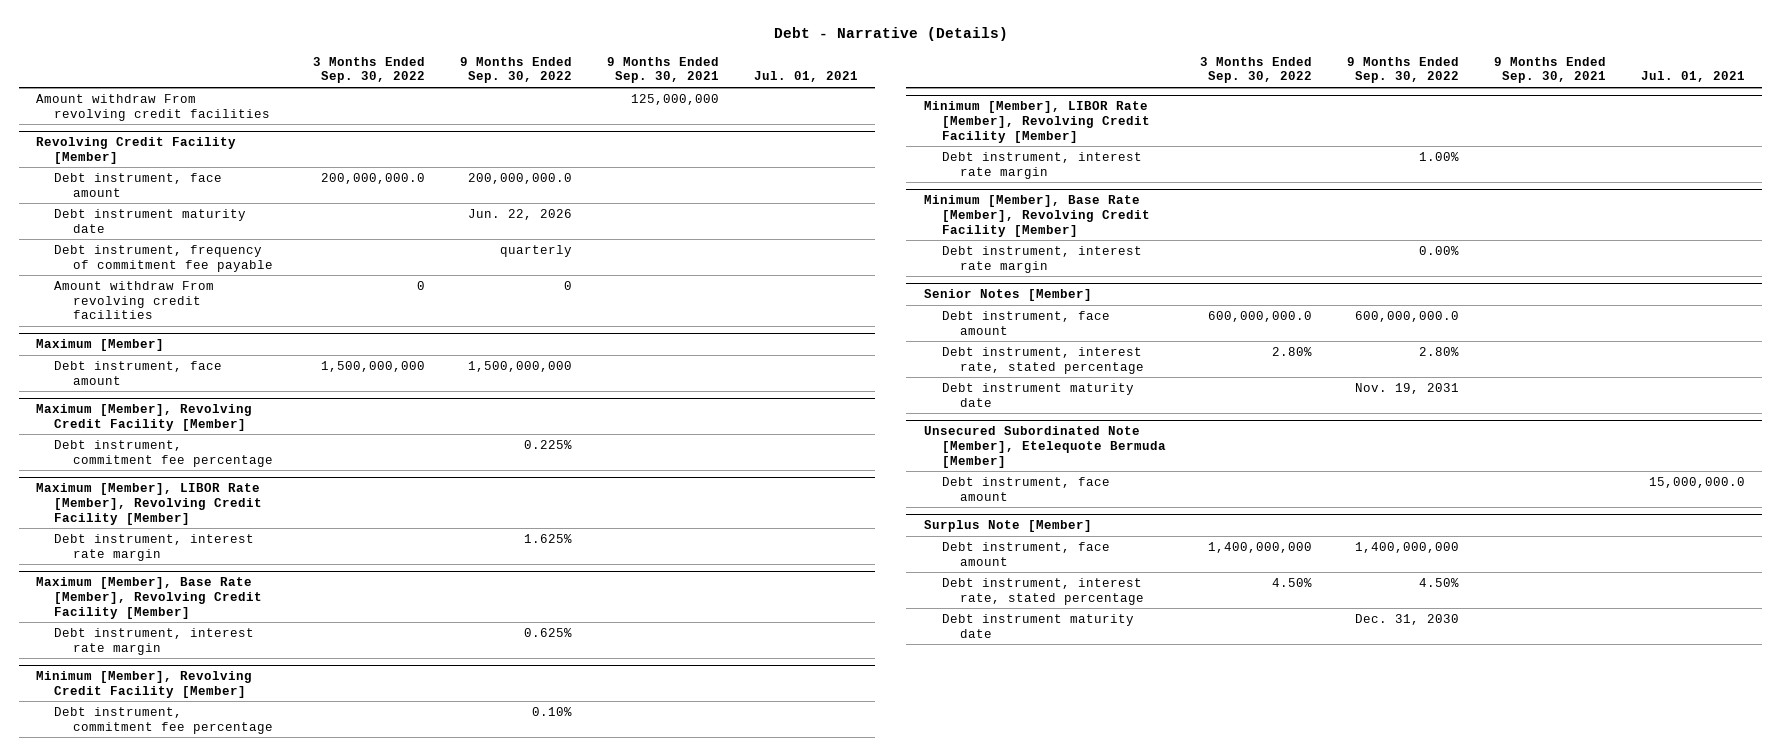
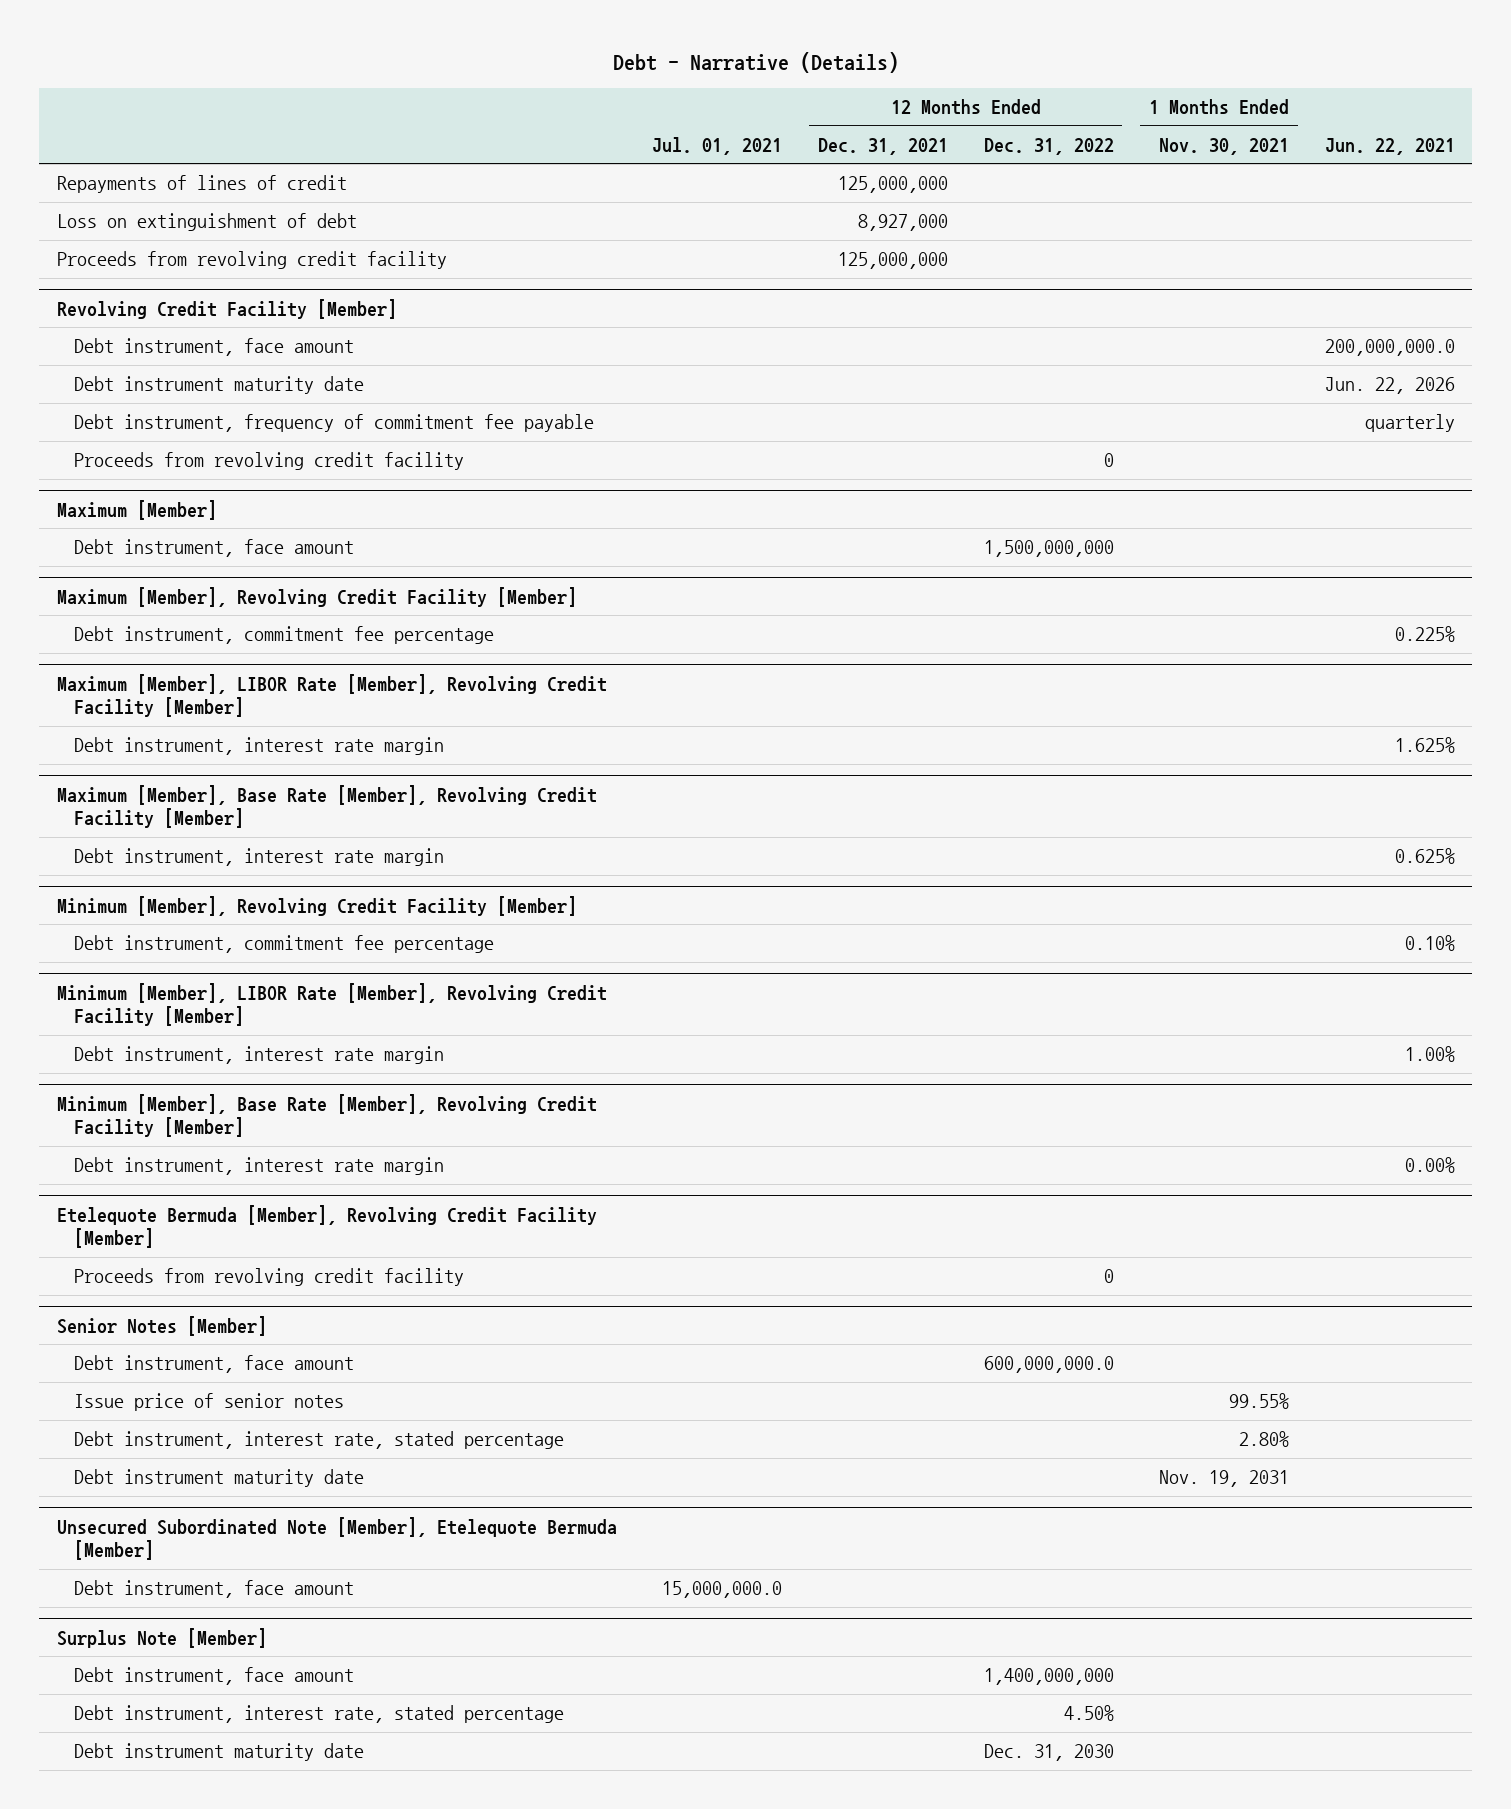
- | 3 Months Ended Sep. 30, 2022 | 9 Months Ended Sep. 30, 2022 | 9 Months Ended Sep. 30, 2021 | Jul. 01, 2021
+ | Jul. 01, 2021 | 12 Months Ended Dec. 31, 2021 | 12 Months Ended Dec. 31, 2022 | 1 Months Ended Nov. 30, 2021 | Jun. 22, 2021
- Amount withdraw From revolving credit facilities | | | 125,000,000 |
+ Repayments of lines of credit | | 125,000,000 | | |
+ Loss on extinguishment of debt | | 8,927,000 | | |
+ Proceeds from revolving credit facility | | 125,000,000 | | |
@ Revolving Credit Facility [Member]
- Amount withdraw From revolving credit facilities | 0 | 0 | |
+ Proceeds from revolving credit facility | | | 0 | |
+ Etelequote Bermuda [Member], Revolving Credit Facility [Member]
+ Proceeds from revolving credit facility | | | 0 | |
@ Senior Notes [Member]
+ Issue price of senior notes | | | | 99.55% |

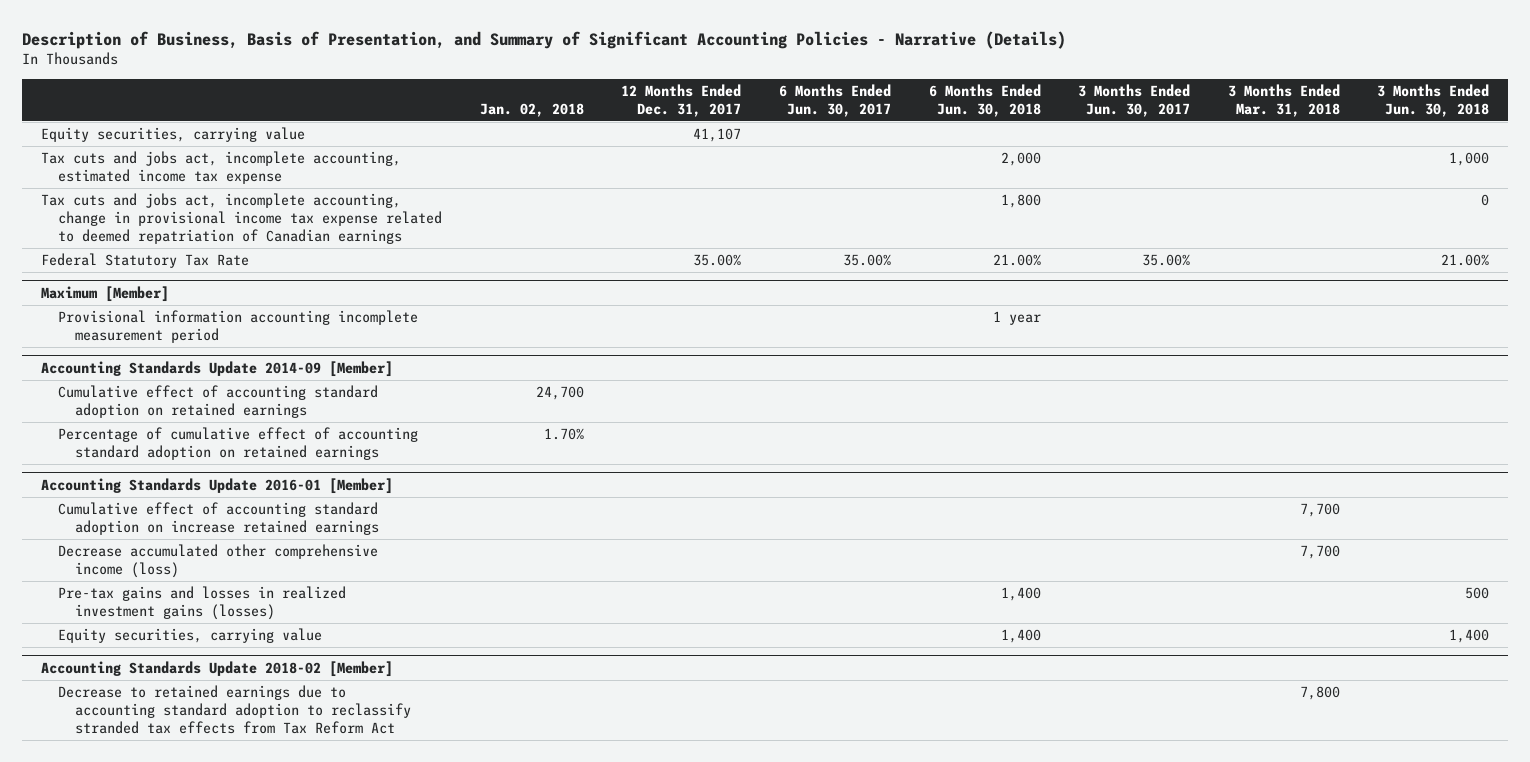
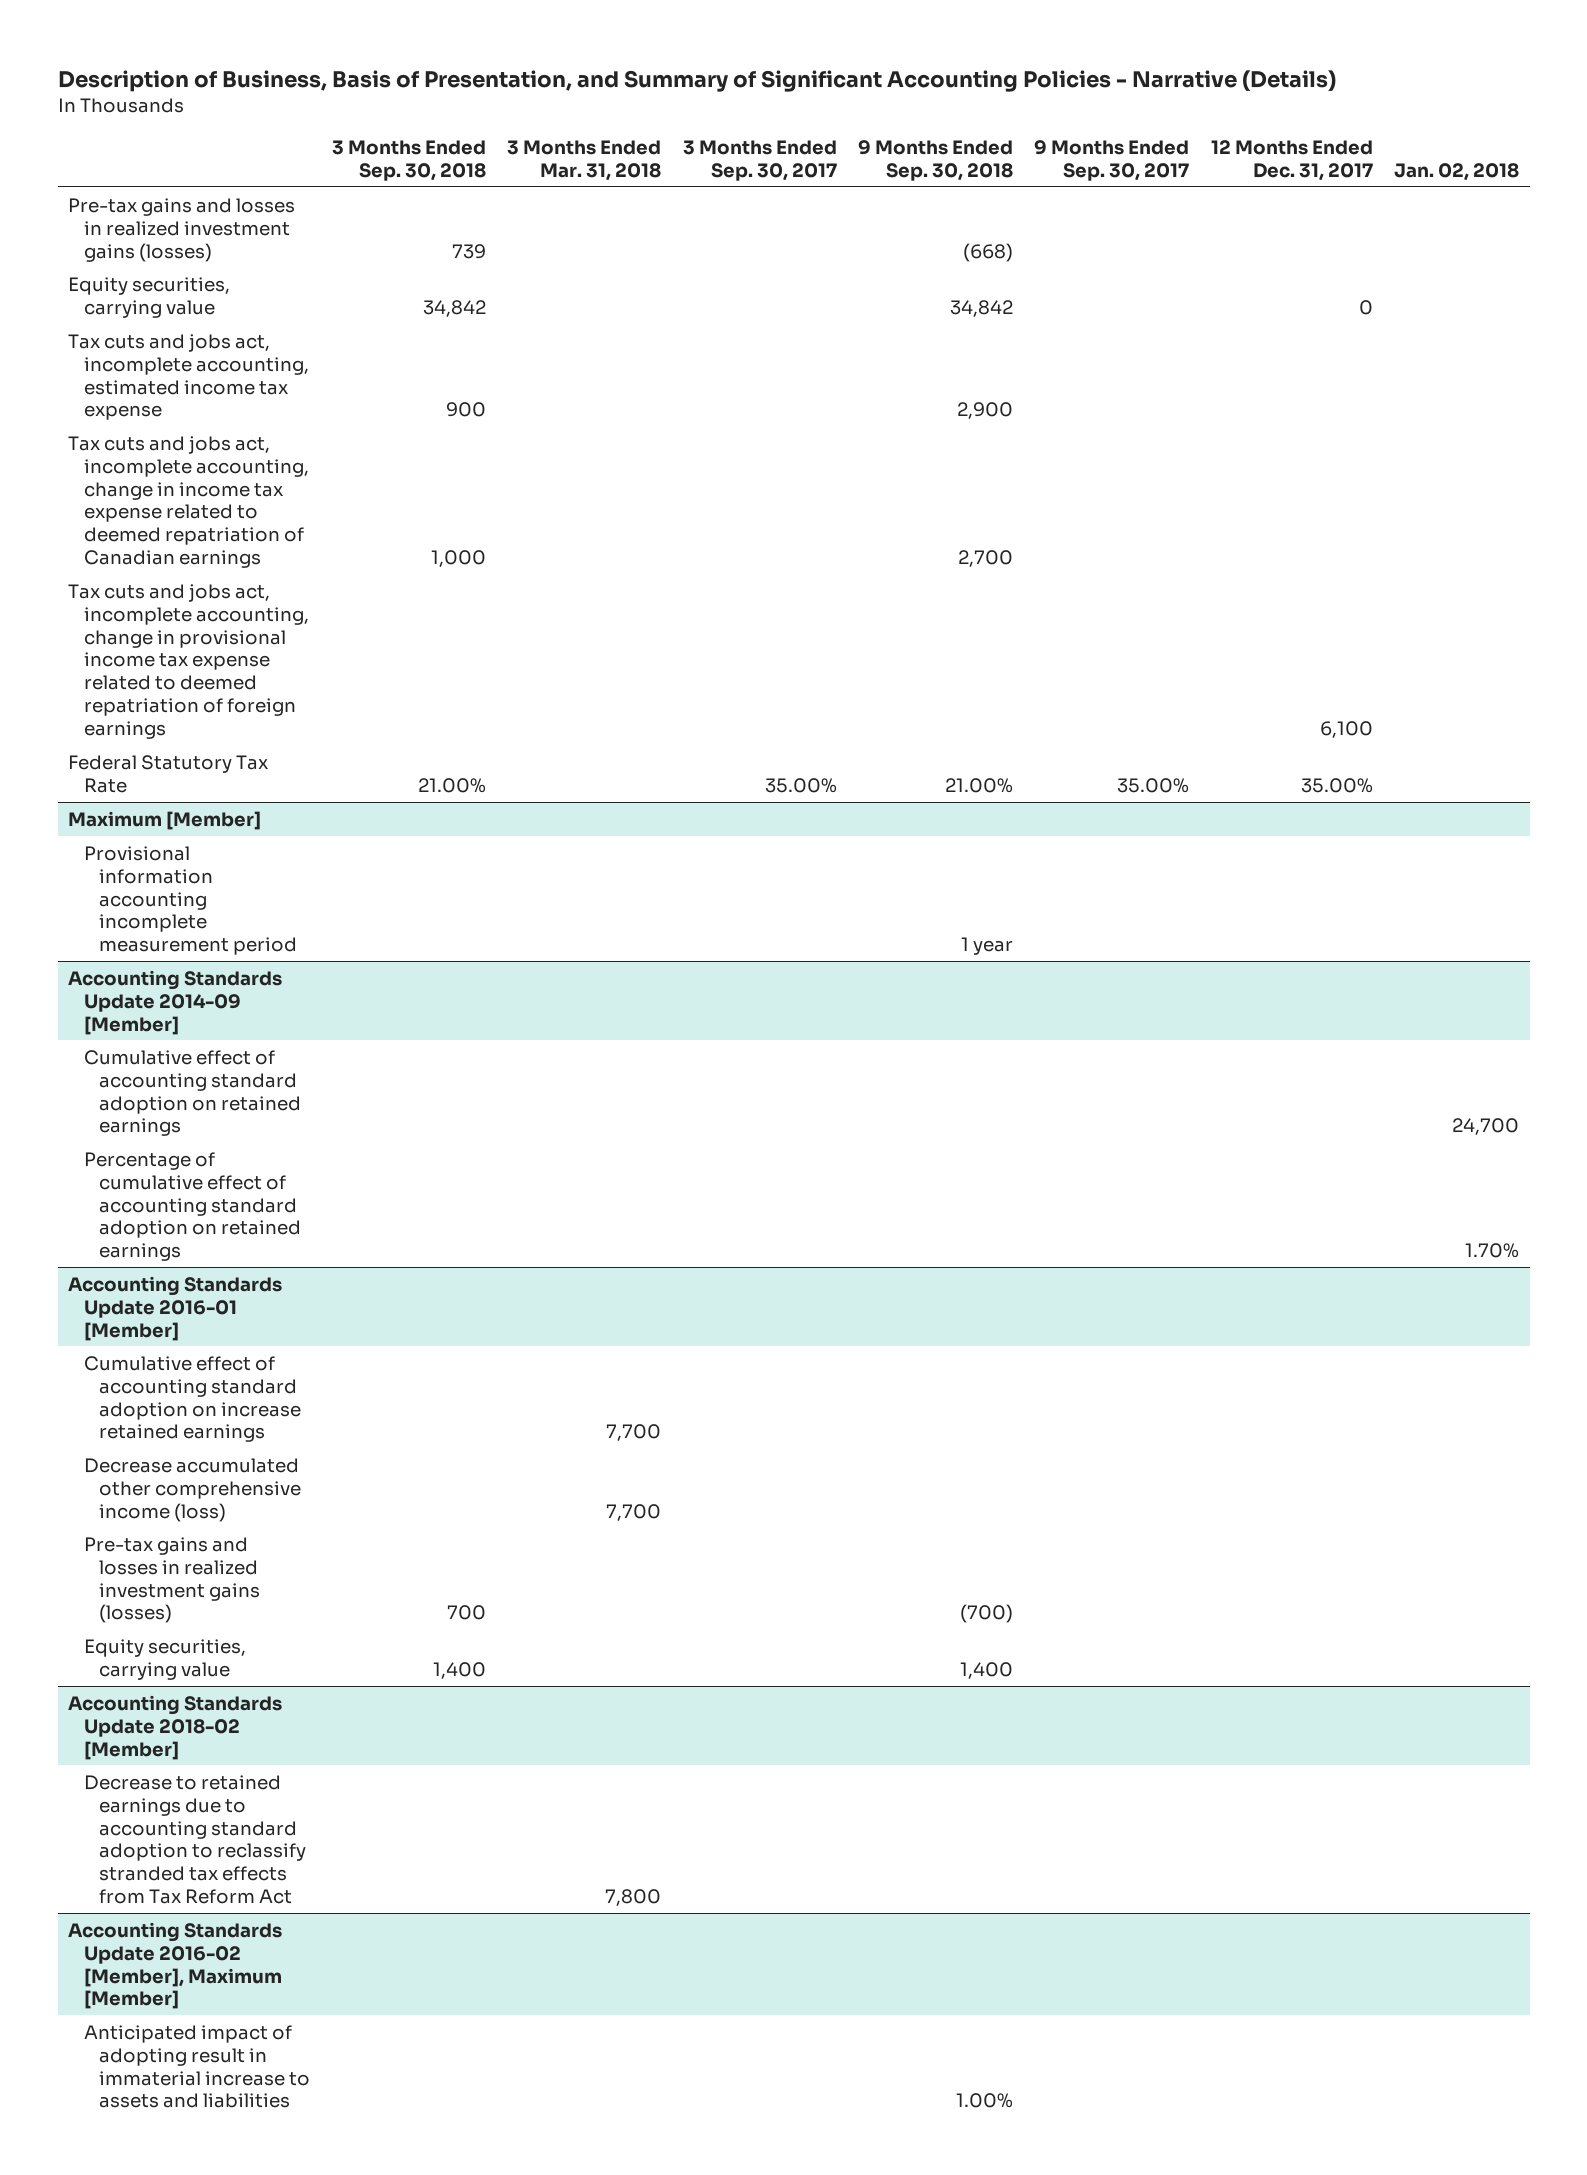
- | Jan. 02, 2018 | 12 Months Ended Dec. 31, 2017 | 6 Months Ended Jun. 30, 2017 | 6 Months Ended Jun. 30, 2018 | 3 Months Ended Jun. 30, 2017 | 3 Months Ended Mar. 31, 2018 | 3 Months Ended Jun. 30, 2018
+ | 3 Months Ended Sep. 30, 2018 | 3 Months Ended Mar. 31, 2018 | 3 Months Ended Sep. 30, 2017 | 9 Months Ended Sep. 30, 2018 | 9 Months Ended Sep. 30, 2017 | 12 Months Ended Dec. 31, 2017 | Jan. 02, 2018
- Equity securities, carrying value | | 41,107 | | | | |
+ Pre-tax gains and losses in realized investment gains (losses) | 739 | | | (668) | | |
+ Equity securities, carrying value | 34,842 | | | 34,842 | | 0 |
- Tax cuts and jobs act, incomplete accounting, change in provisional income tax expense related to deemed repatriation of Canadian earnings | | | | 1,800 | | | 0
+ Tax cuts and jobs act, incomplete accounting, change in income tax expense related to deemed repatriation of Canadian earnings | 1,000 | | | 2,700 | | |
+ Tax cuts and jobs act, incomplete accounting, change in provisional income tax expense related to deemed repatriation of foreign earnings | | | | | | 6,100 |
+ Accounting Standards Update 2016-02 [Member], Maximum [Member]
+ Anticipated impact of adopting result in immaterial increase to assets and liabilities | | | | 1.00% | | |

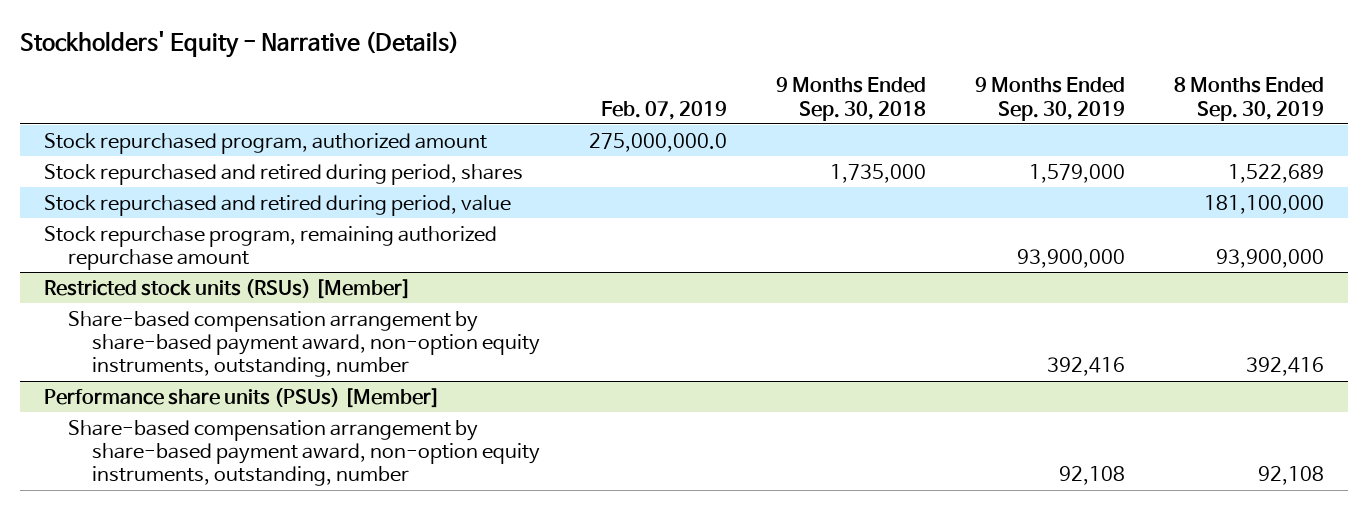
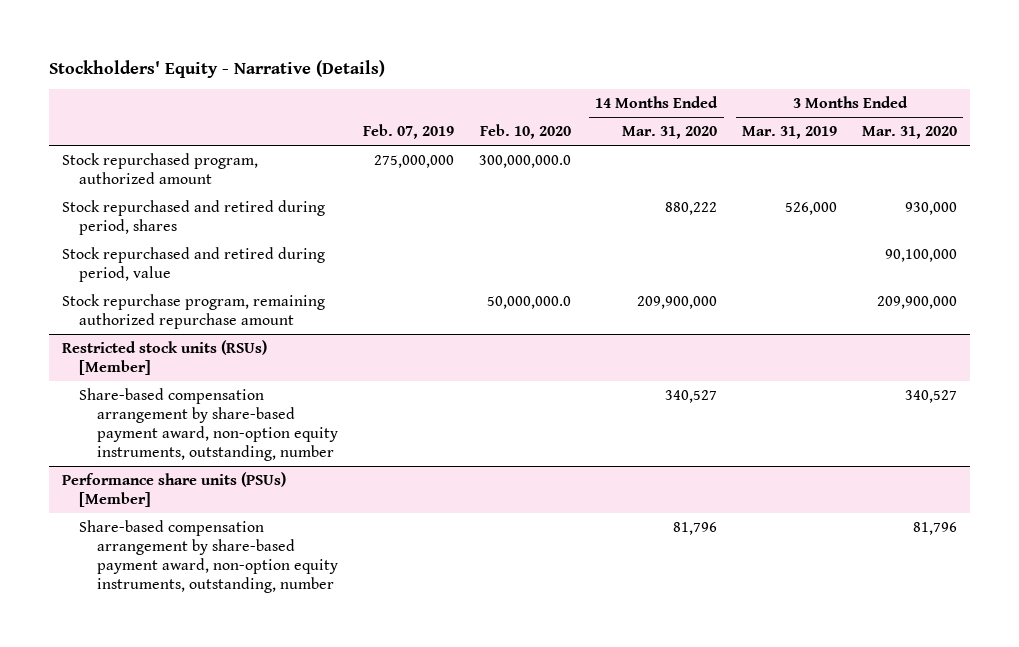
- | Feb. 07, 2019 | 9 Months Ended Sep. 30, 2018 | 9 Months Ended Sep. 30, 2019 | 8 Months Ended Sep. 30, 2019
+ | Feb. 07, 2019 | Feb. 10, 2020 | 14 Months Ended Mar. 31, 2020 | 3 Months Ended Mar. 31, 2019 | 3 Months Ended Mar. 31, 2020
- Stock repurchased program, authorized amount | 275,000,000.0 | | |
+ Stock repurchased program, authorized amount | 275,000,000 | 300,000,000.0 | | |

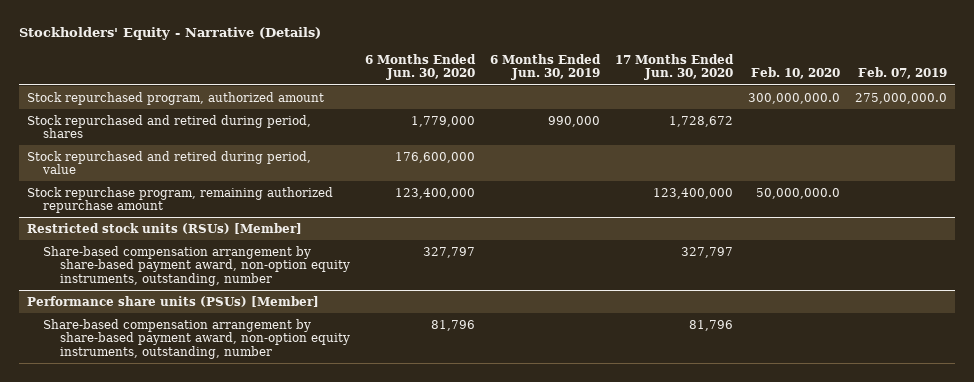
- | Feb. 07, 2019 | Feb. 10, 2020 | 14 Months Ended Mar. 31, 2020 | 3 Months Ended Mar. 31, 2019 | 3 Months Ended Mar. 31, 2020
+ | 6 Months Ended Jun. 30, 2020 | 6 Months Ended Jun. 30, 2019 | 17 Months Ended Jun. 30, 2020 | Feb. 10, 2020 | Feb. 07, 2019
- Stock repurchased program, authorized amount | 275,000,000 | 300,000,000.0 | | |
+ Stock repurchased program, authorized amount | | | | 300,000,000.0 | 275,000,000.0

